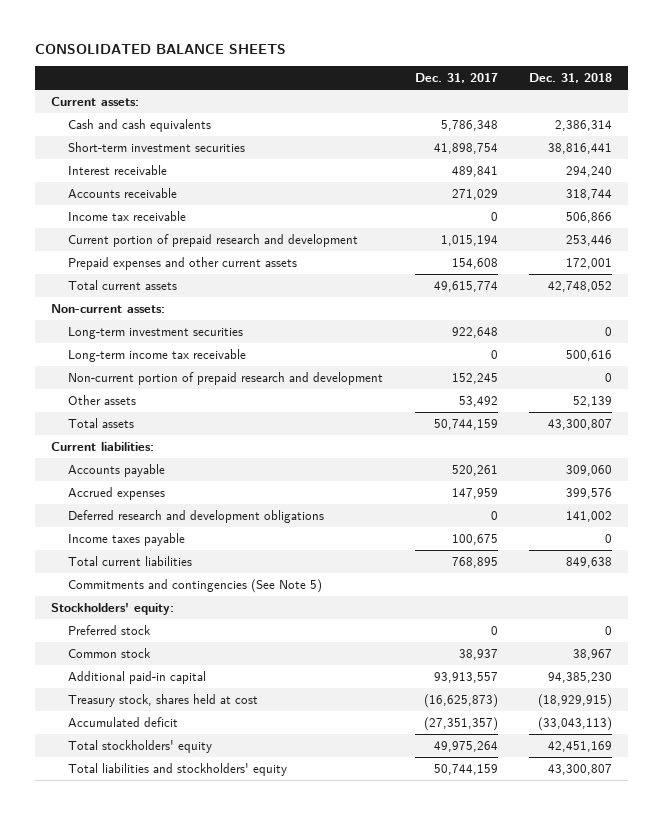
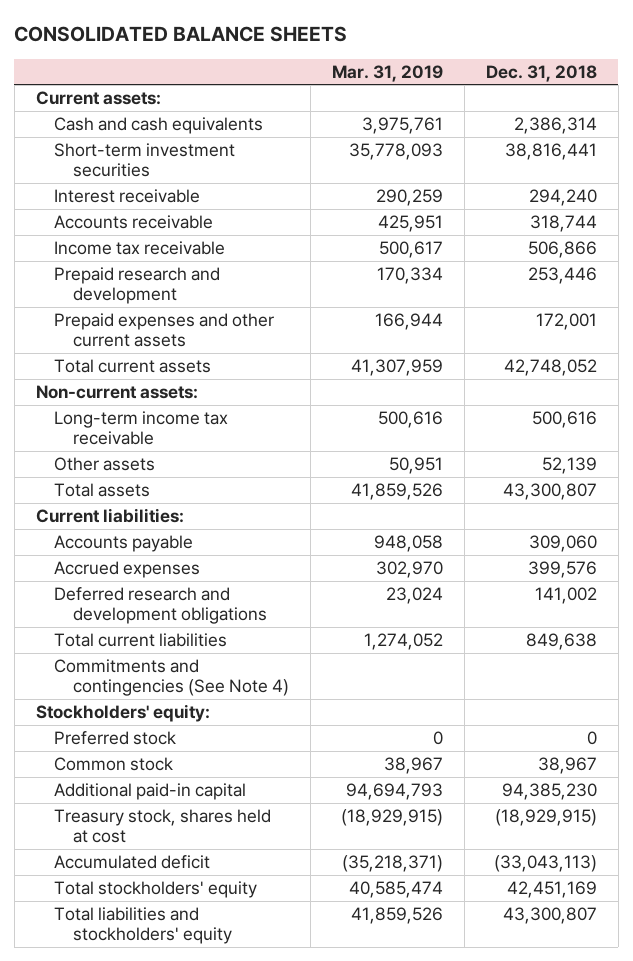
- | Dec. 31, 2017 | Dec. 31, 2018
+ | Mar. 31, 2019 | Dec. 31, 2018
- Current portion of prepaid research and development | 1,015,194 | 253,446
+ Prepaid research and development | 170,334 | 253,446
- Long-term investment securities | 922,648 | 0
- Non-current portion of prepaid research and development | 152,245 | 0
- Income taxes payable | 100,675 | 0
- Commitments and contingencies (See Note 5)
+ Commitments and contingencies (See Note 4)

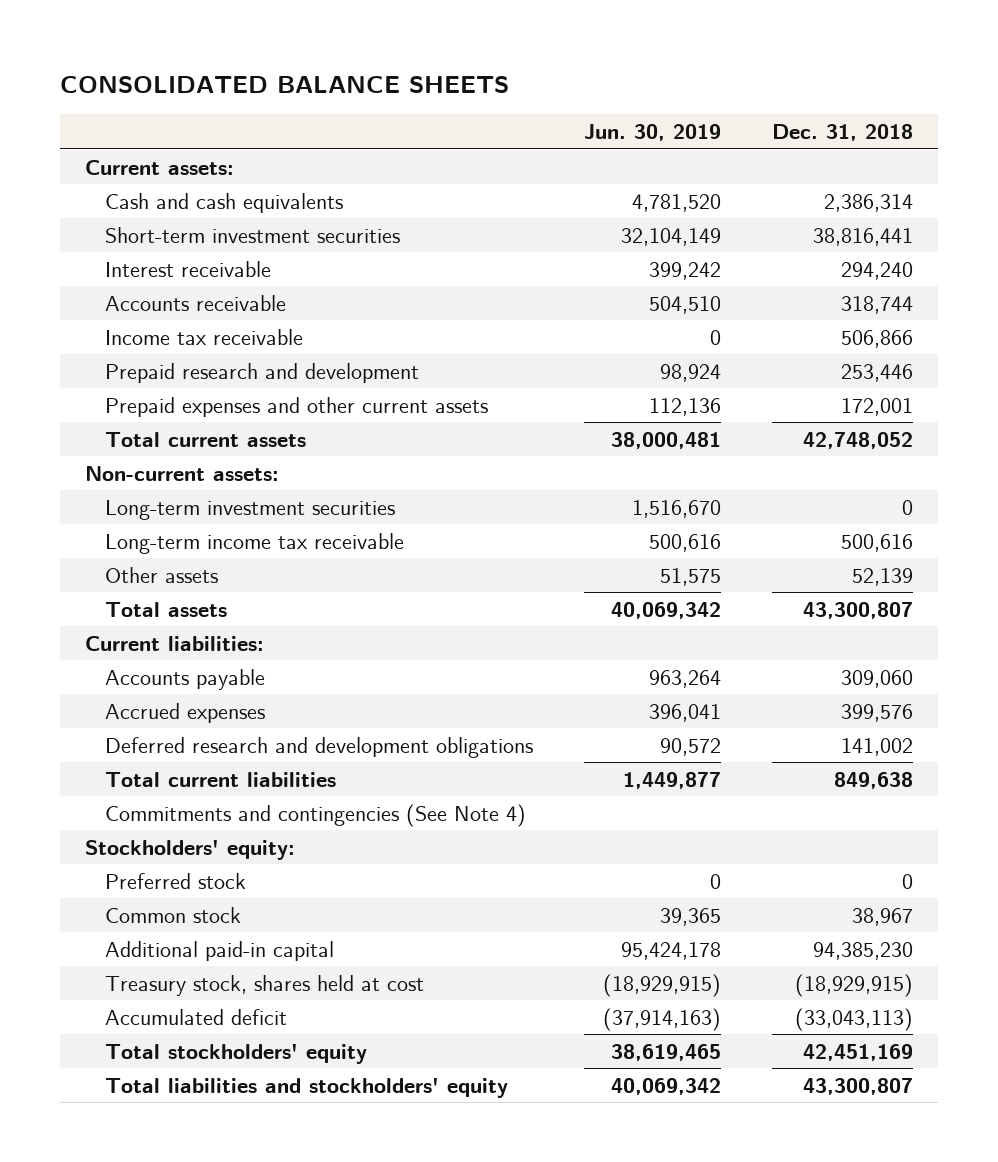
- | Mar. 31, 2019 | Dec. 31, 2018
+ | Jun. 30, 2019 | Dec. 31, 2018
+ Long-term investment securities | 1,516,670 | 0

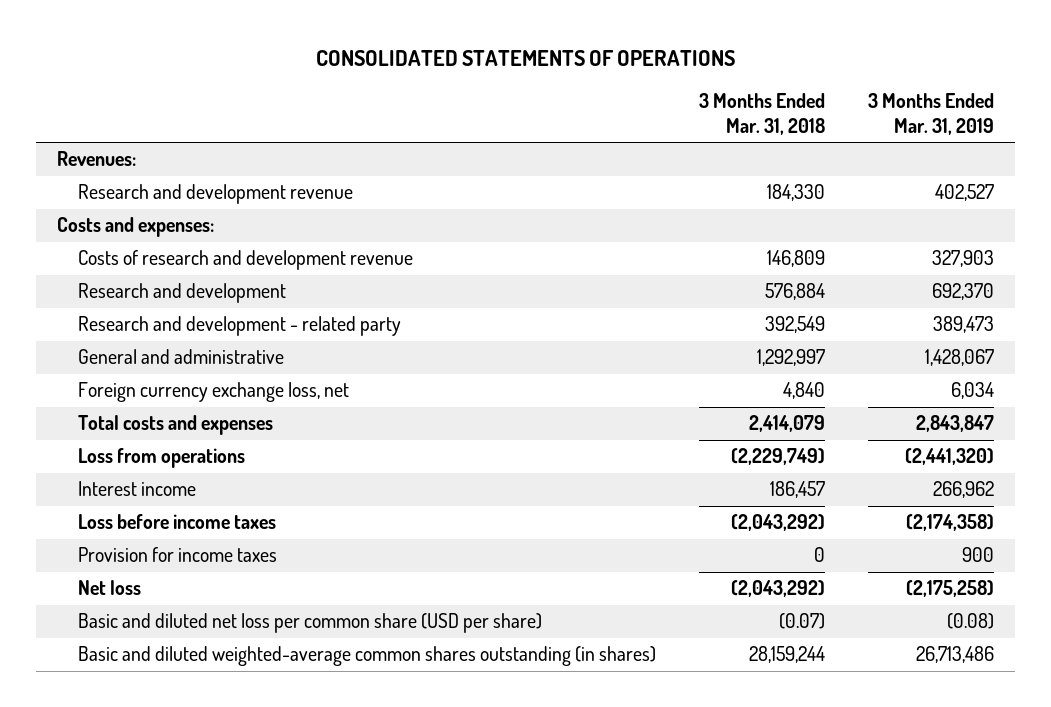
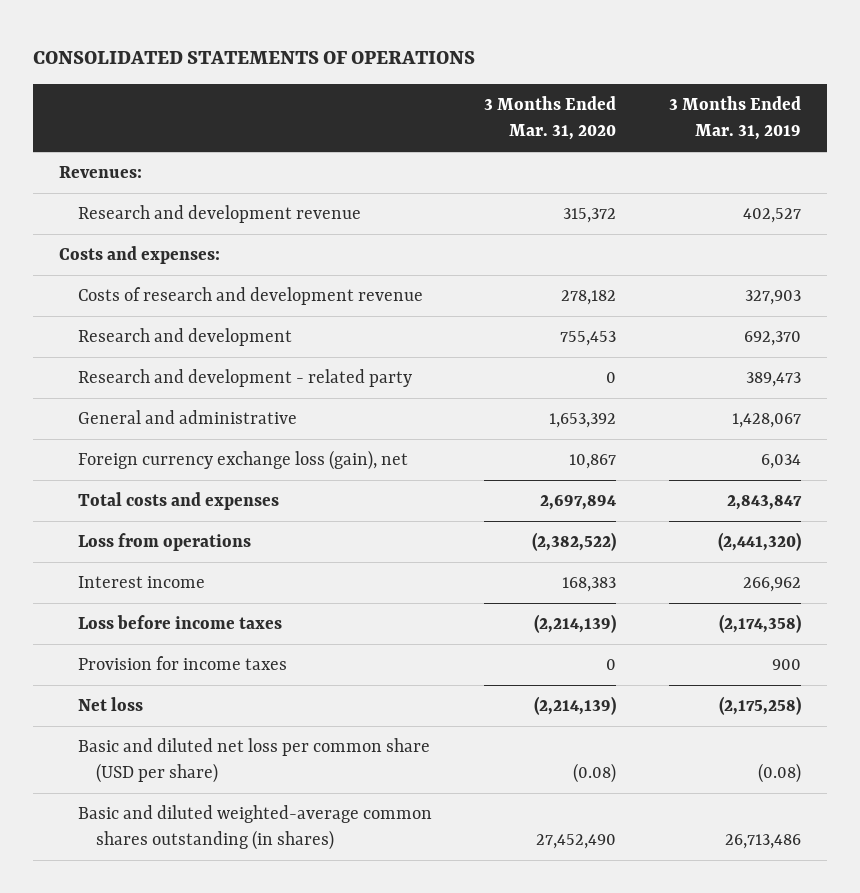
- | 3 Months Ended Mar. 31, 2018 | 3 Months Ended Mar. 31, 2019
+ | 3 Months Ended Mar. 31, 2020 | 3 Months Ended Mar. 31, 2019
- Foreign currency exchange loss, net | 4,840 | 6,034
+ Foreign currency exchange loss (gain), net | 10,867 | 6,034

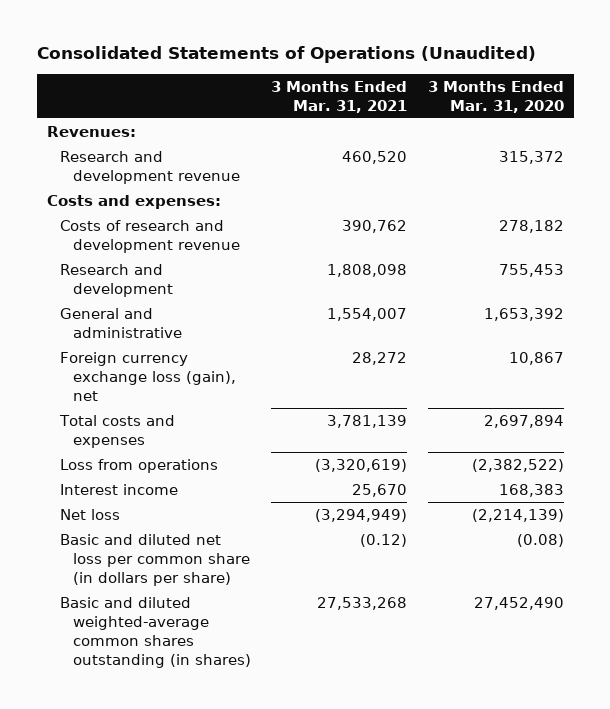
- CONSOLIDATED STATEMENTS OF OPERATIONS
+ Consolidated Statements of Operations (Unaudited)
- | 3 Months Ended Mar. 31, 2020 | 3 Months Ended Mar. 31, 2019
+ | 3 Months Ended Mar. 31, 2021 | 3 Months Ended Mar. 31, 2020
- Research and development - related party | 0 | 389,473
- Loss before income taxes | (2,214,139) | (2,174,358)
- Provision for income taxes | 0 | 900
- Basic and diluted net loss per common share (USD per share) | (0.08) | (0.08)
+ Basic and diluted net loss per common share (in dollars per share) | (0.12) | (0.08)

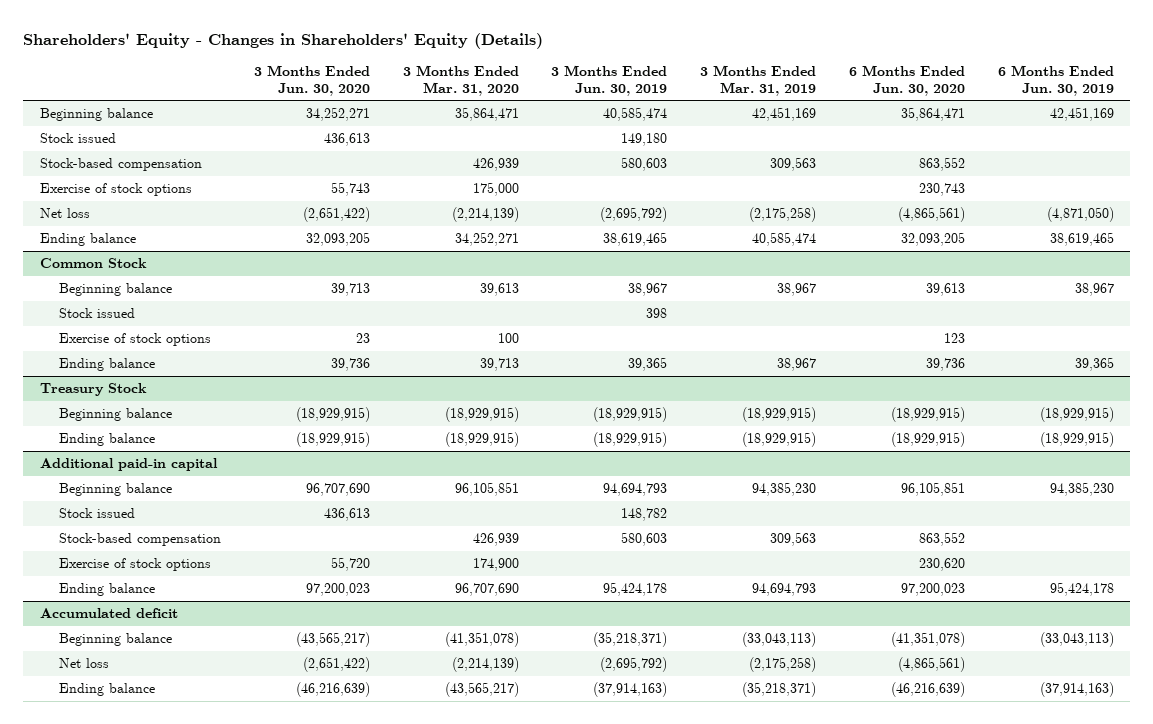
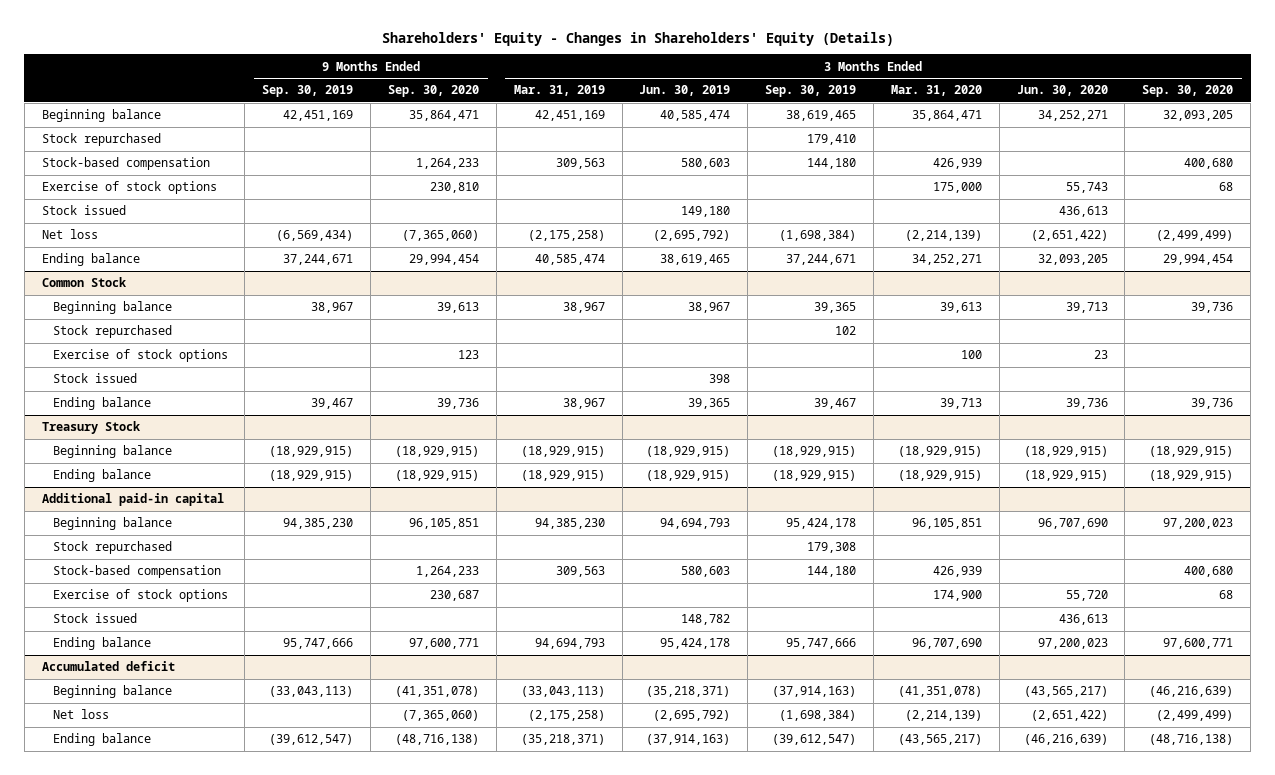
- | 3 Months Ended Jun. 30, 2020 | 3 Months Ended Mar. 31, 2020 | 3 Months Ended Jun. 30, 2019 | 3 Months Ended Mar. 31, 2019 | 6 Months Ended Jun. 30, 2020 | 6 Months Ended Jun. 30, 2019
+ | 9 Months Ended Sep. 30, 2019 | 9 Months Ended Sep. 30, 2020 | 3 Months Ended Mar. 31, 2019 | 3 Months Ended Jun. 30, 2019 | 3 Months Ended Sep. 30, 2019 | 3 Months Ended Mar. 31, 2020 | 3 Months Ended Jun. 30, 2020 | 3 Months Ended Sep. 30, 2020
+ Stock repurchased | | | | | 179,410 | | |
moved down: Stock issued | | | | 149,180 | | | 436,613 |
@ Common Stock
+ Stock repurchased | | | | | 102 | | |
moved down: Stock issued | | | | 398 | | | |
@ Additional paid-in capital
+ Stock repurchased | | | | | 179,308 | | |
moved down: Stock issued | | | | 148,782 | | | 436,613 |

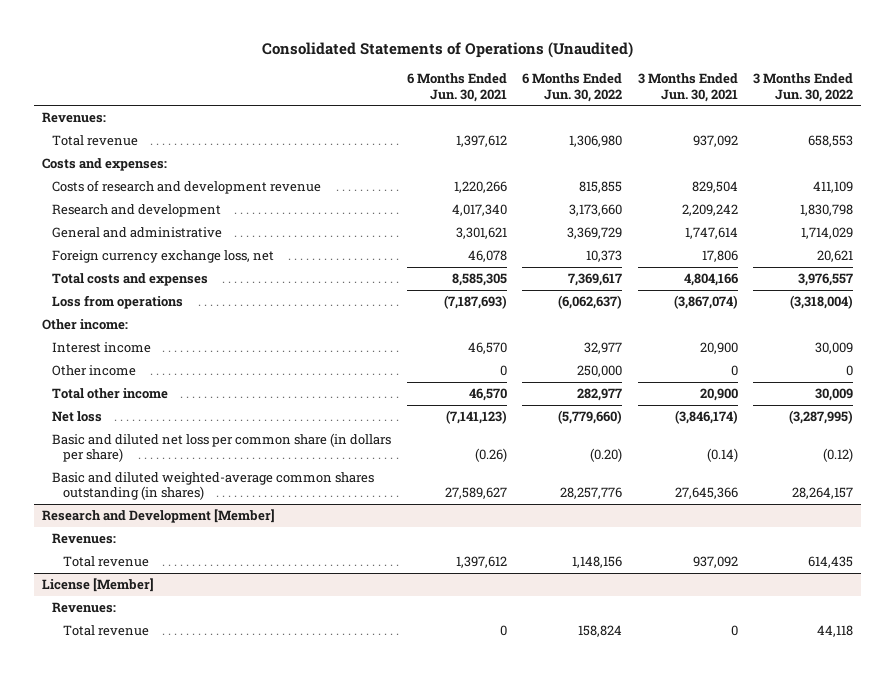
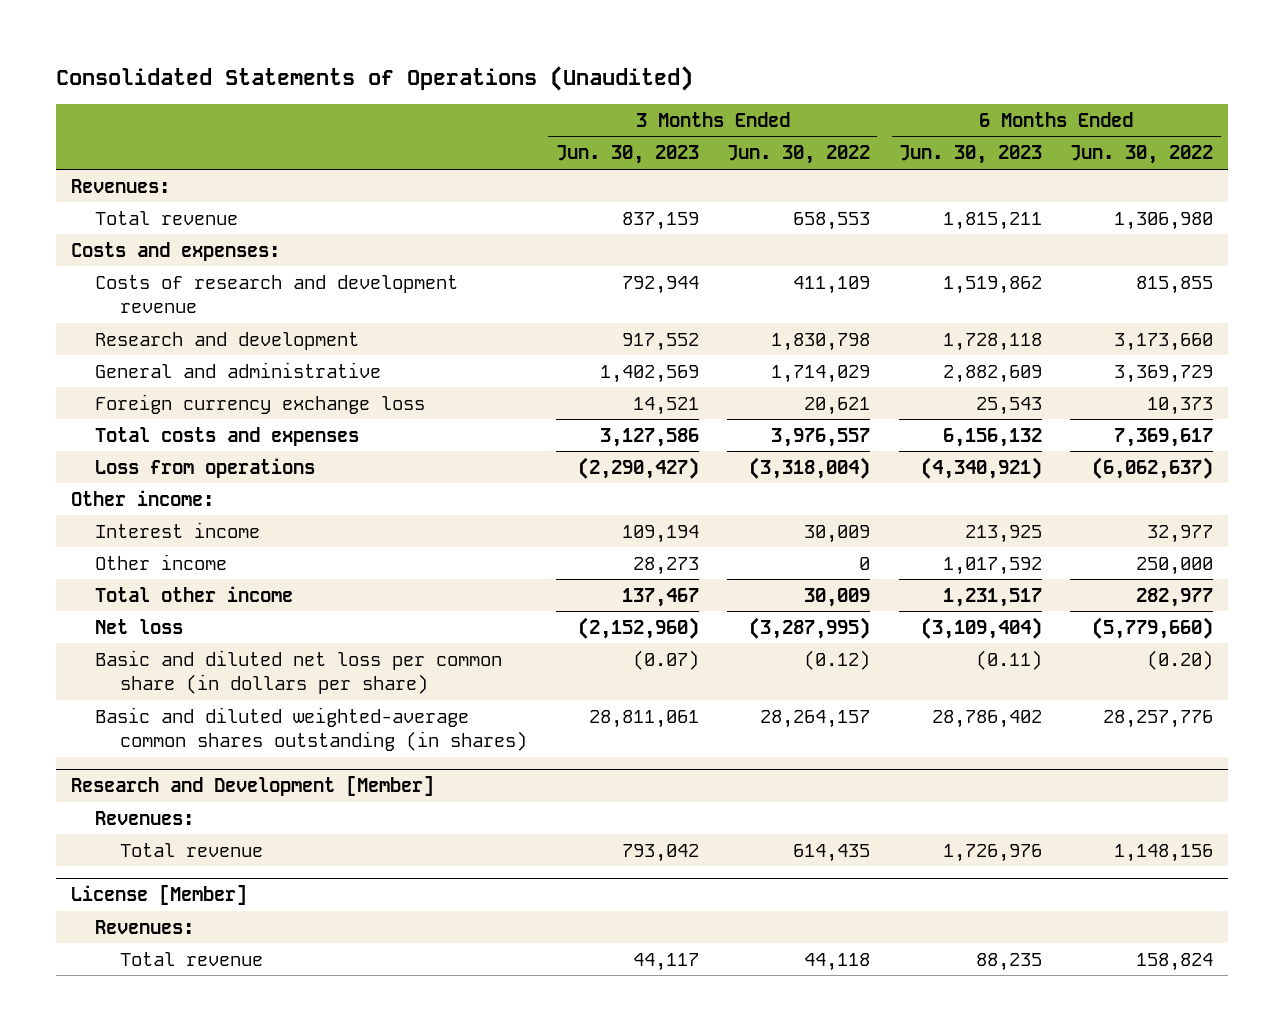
- | 6 Months Ended Jun. 30, 2021 | 6 Months Ended Jun. 30, 2022 | 3 Months Ended Jun. 30, 2021 | 3 Months Ended Jun. 30, 2022
+ | 3 Months Ended Jun. 30, 2023 | 3 Months Ended Jun. 30, 2022 | 6 Months Ended Jun. 30, 2023 | 6 Months Ended Jun. 30, 2022
- Foreign currency exchange loss, net | 46,078 | 10,373 | 17,806 | 20,621
+ Foreign currency exchange loss | 14,521 | 20,621 | 25,543 | 10,373

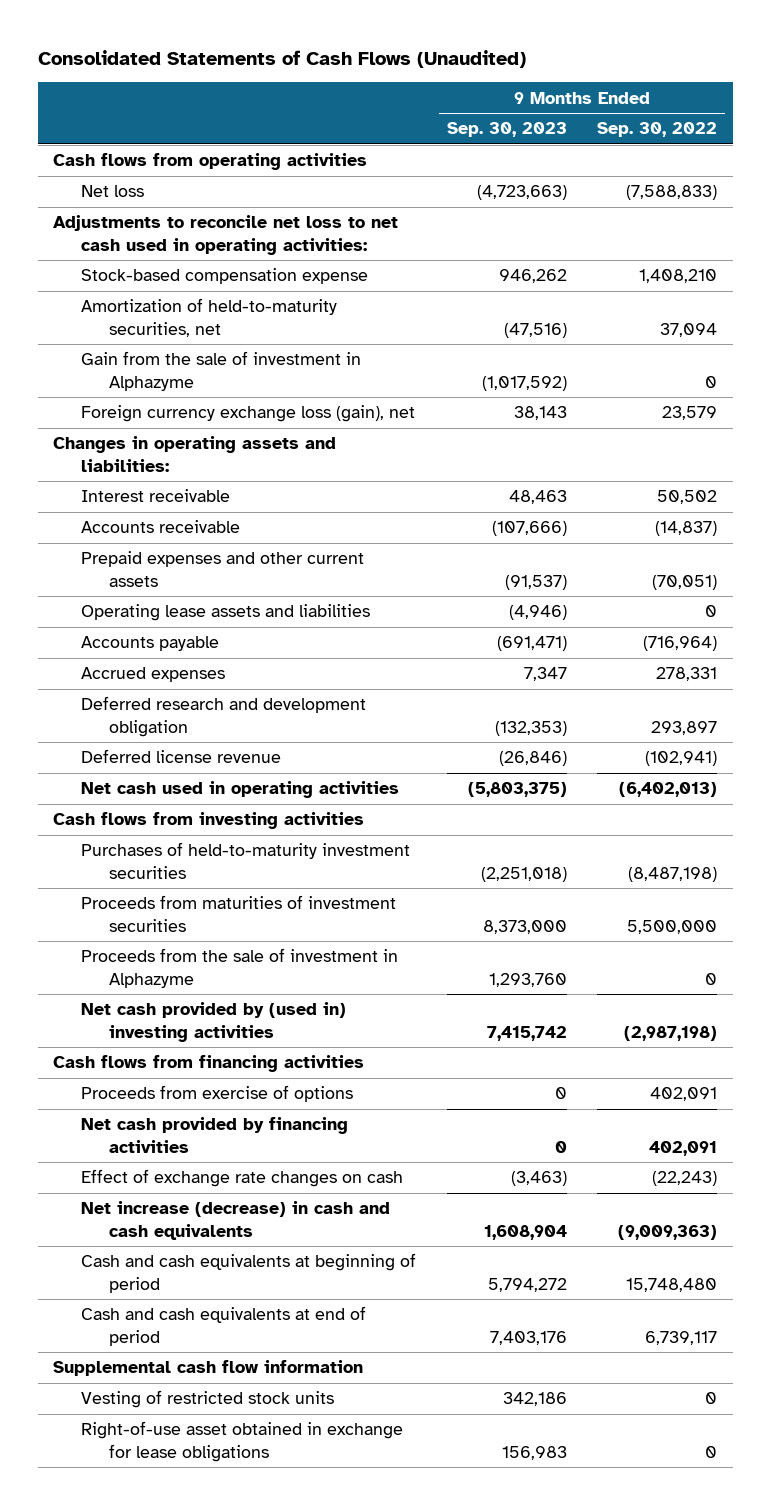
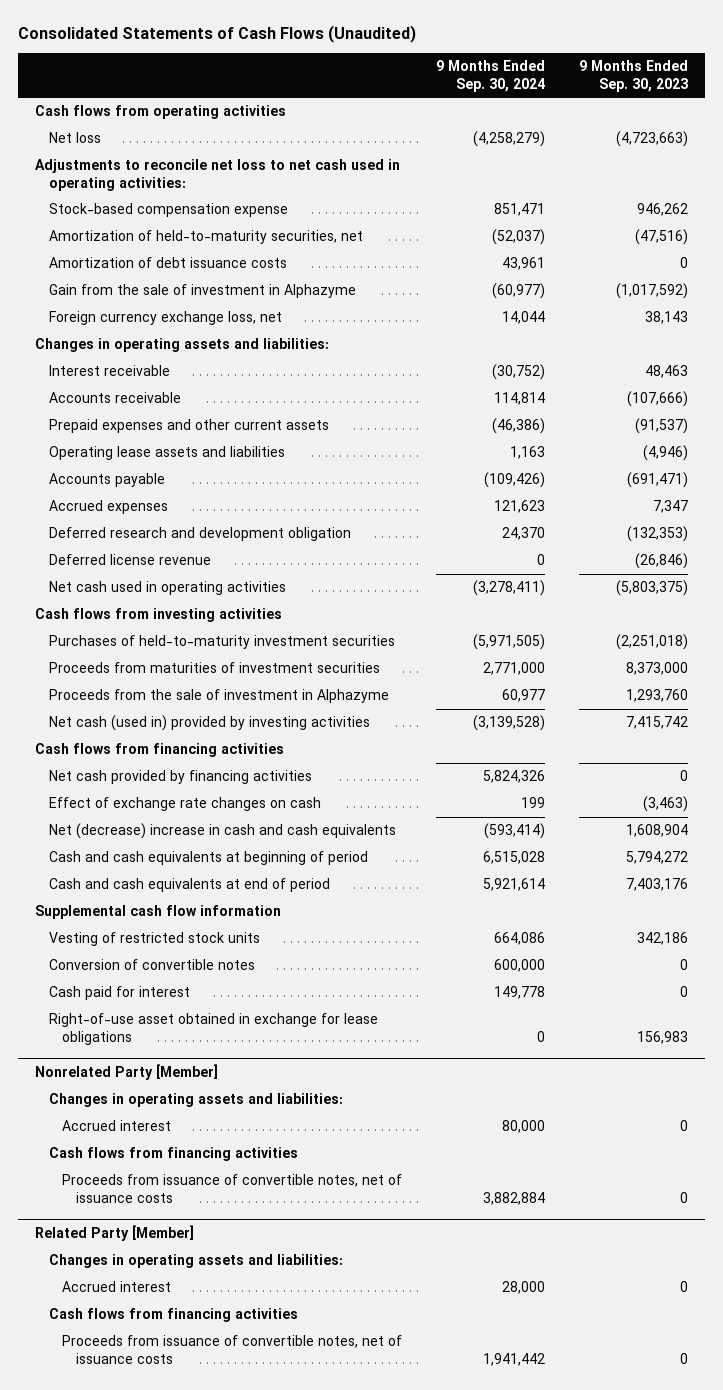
- | 9 Months Ended Sep. 30, 2023 | 9 Months Ended Sep. 30, 2022
+ | 9 Months Ended Sep. 30, 2024 | 9 Months Ended Sep. 30, 2023
+ Amortization of debt issuance costs | 43,961 | 0
- Foreign currency exchange loss (gain), net | 38,143 | 23,579
+ Foreign currency exchange loss, net | 14,044 | 38,143
- Net cash provided by (used in) investing activities | 7,415,742 | (2,987,198)
+ Net cash (used in) provided by investing activities | (3,139,528) | 7,415,742
- Proceeds from exercise of options | 0 | 402,091
- Net increase (decrease) in cash and cash equivalents | 1,608,904 | (9,009,363)
+ Net (decrease) increase in cash and cash equivalents | (593,414) | 1,608,904
+ Conversion of convertible notes | 600,000 | 0
+ Cash paid for interest | 149,778 | 0
+ Nonrelated Party [Member]
+ Changes in operating assets and liabilities:
+ Accrued interest | 80,000 | 0
+ Cash flows from financing activities
+ Proceeds from issuance of convertible notes, net of issuance costs | 3,882,884 | 0
+ Related Party [Member]
+ Changes in operating assets and liabilities:
+ Accrued interest | 28,000 | 0
+ Cash flows from financing activities
+ Proceeds from issuance of convertible notes, net of issuance costs | 1,941,442 | 0

